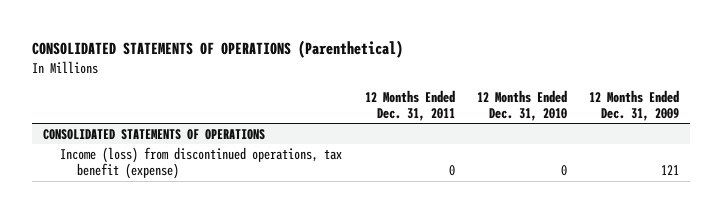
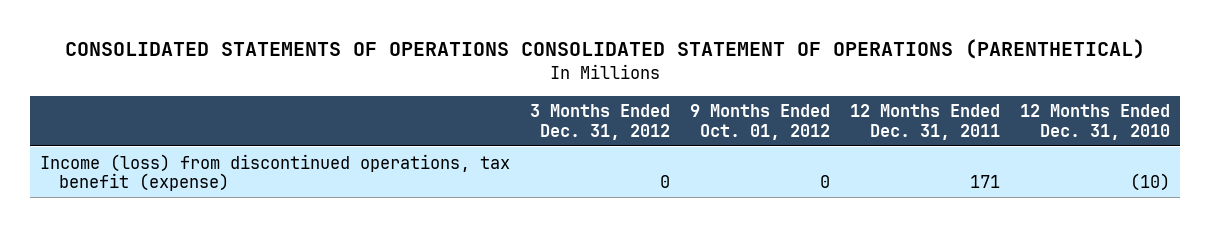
- CONSOLIDATED STATEMENTS OF OPERATIONS (Parenthetical)
+ CONSOLIDATED STATEMENTS OF OPERATIONS CONSOLIDATED STATEMENT OF OPERATIONS (PARENTHETICAL)
- | 12 Months Ended Dec. 31, 2011 | 12 Months Ended Dec. 31, 2010 | 12 Months Ended Dec. 31, 2009
+ | 3 Months Ended Dec. 31, 2012 | 9 Months Ended Oct. 01, 2012 | 12 Months Ended Dec. 31, 2011 | 12 Months Ended Dec. 31, 2010
- CONSOLIDATED STATEMENTS OF OPERATIONS
- Income (loss) from discontinued operations, tax benefit (expense) | 0 | 0 | 121
+ Income (loss) from discontinued operations, tax benefit (expense) | 0 | 0 | 171 | (10)

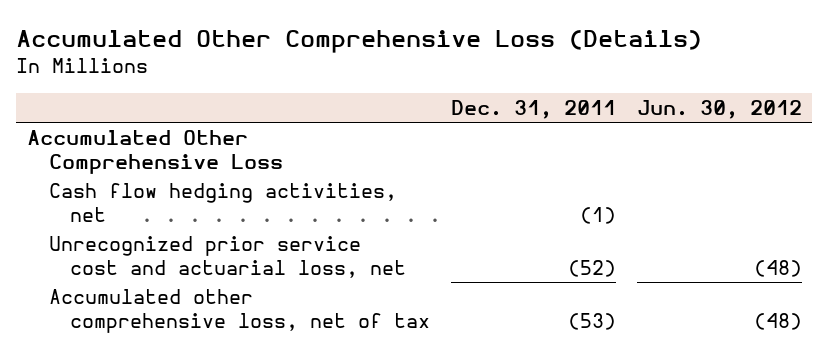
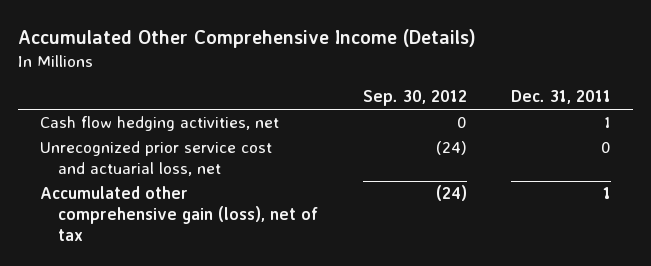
- Accumulated Other Comprehensive Loss (Details)
+ Accumulated Other Comprehensive Income (Details)
- | Dec. 31, 2011 | Jun. 30, 2012
+ | Sep. 30, 2012 | Dec. 31, 2011
- Accumulated Other Comprehensive Loss
- Cash flow hedging activities, net | (1) |
- Unrecognized prior service cost and actuarial loss, net | (52) | (48)
- Accumulated other comprehensive loss, net of tax | (53) | (48)
+ Cash flow hedging activities, net | 0 | 1
+ Unrecognized prior service cost and actuarial loss, net | (24) | 0
+ Accumulated other comprehensive gain (loss), net of tax | (24) | 1

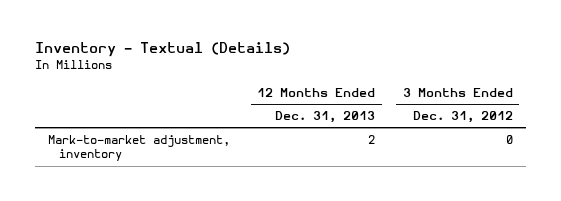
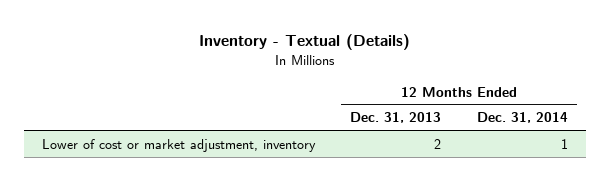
- | 12 Months Ended Dec. 31, 2013 | 3 Months Ended Dec. 31, 2012
+ | 12 Months Ended Dec. 31, 2013 | 12 Months Ended Dec. 31, 2014
- Mark-to-market adjustment, inventory | 2 | 0
+ Lower of cost or market adjustment, inventory | 2 | 1

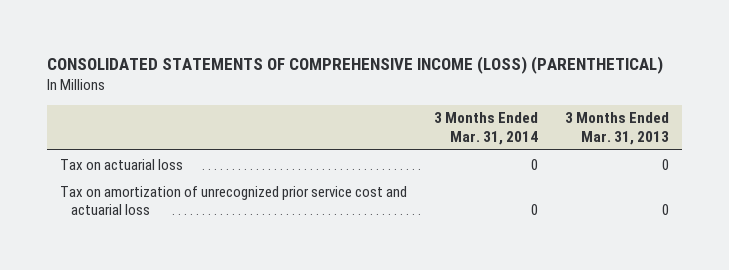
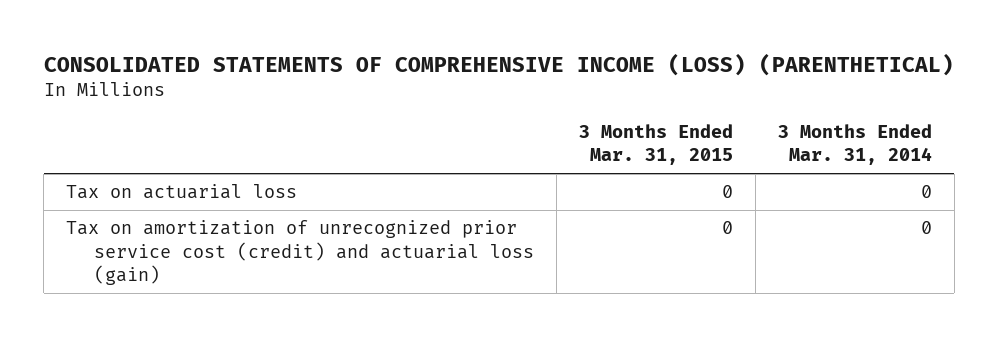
- | 3 Months Ended Mar. 31, 2014 | 3 Months Ended Mar. 31, 2013
+ | 3 Months Ended Mar. 31, 2015 | 3 Months Ended Mar. 31, 2014
- Tax on amortization of unrecognized prior service cost and actuarial loss | 0 | 0
+ Tax on amortization of unrecognized prior service cost (credit) and actuarial loss (gain) | 0 | 0

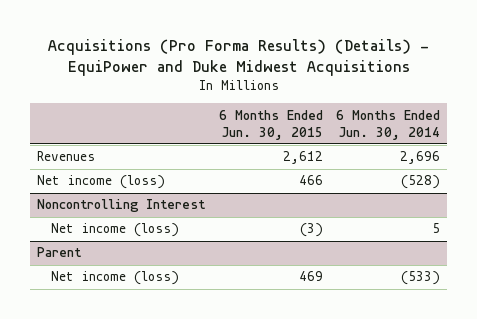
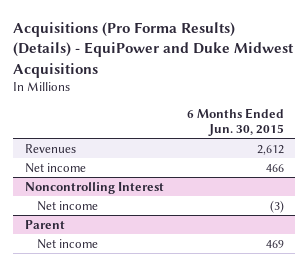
- | 6 Months Ended Jun. 30, 2015 | 6 Months Ended Jun. 30, 2014
+ | 6 Months Ended Jun. 30, 2015
- Net income (loss) | 466 | (528)
+ Net income | 466
@ Noncontrolling Interest
- Net income (loss) | (3) | 5
+ Net income | (3)
@ Parent
- Net income (loss) | 469 | (533)
+ Net income | 469

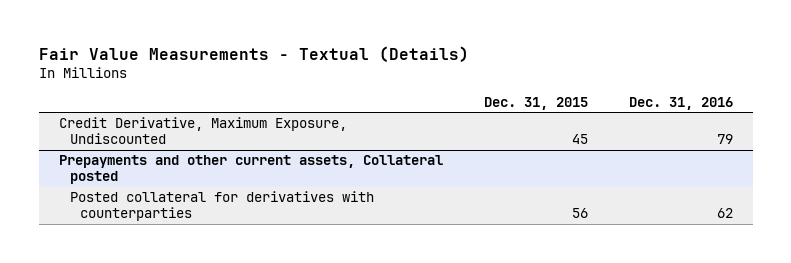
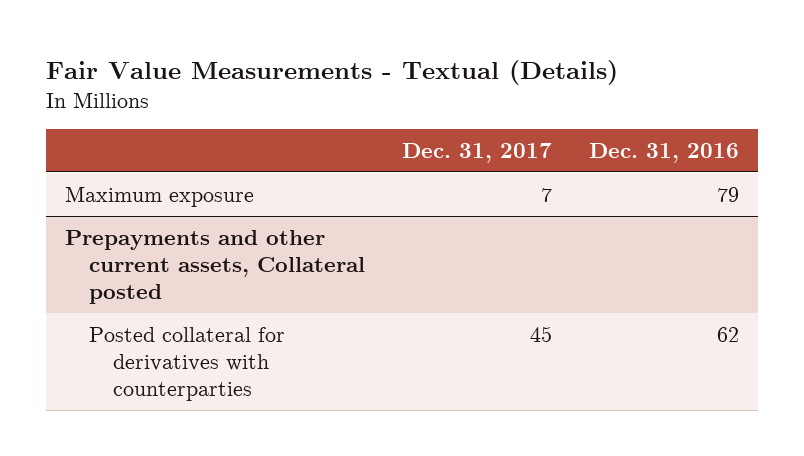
- | Dec. 31, 2015 | Dec. 31, 2016
+ | Dec. 31, 2017 | Dec. 31, 2016
- Credit Derivative, Maximum Exposure, Undiscounted | 45 | 79
+ Maximum exposure | 7 | 79

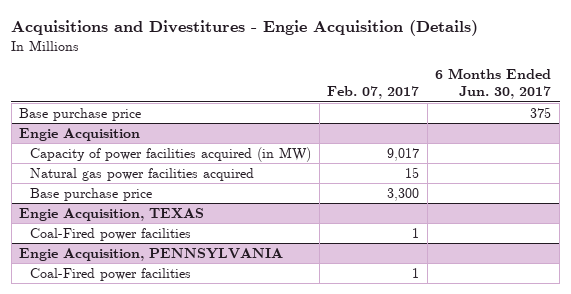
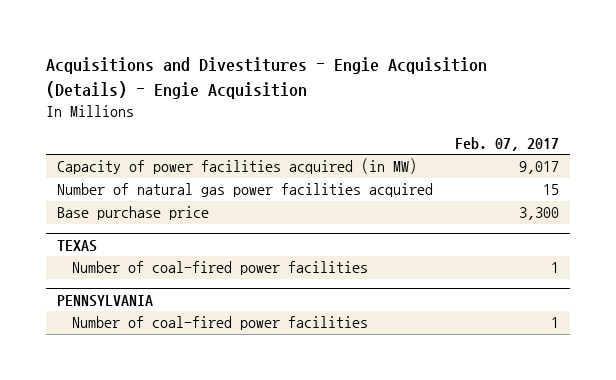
- Acquisitions and Divestitures - Engie Acquisition (Details)
+ Acquisitions and Divestitures - Engie Acquisition (Details) - Engie Acquisition
- | Feb. 07, 2017 | 6 Months Ended Jun. 30, 2017
+ | Feb. 07, 2017
- Base purchase price | | 375
- Engie Acquisition
- Natural gas power facilities acquired | 15 |
+ Number of natural gas power facilities acquired | 15
- Engie Acquisition, TEXAS
- Coal-Fired power facilities | 1 |
- Engie Acquisition, PENNSYLVANIA
- Coal-Fired power facilities | 1 |
+ TEXAS
+ Number of coal-fired power facilities | 1
+ PENNSYLVANIA
+ Number of coal-fired power facilities | 1

